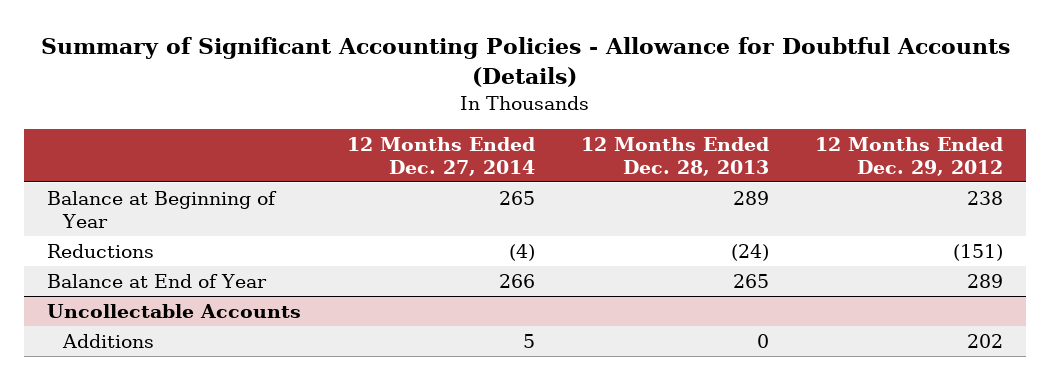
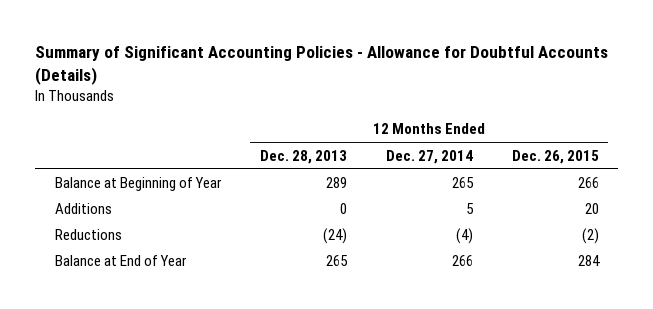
- | 12 Months Ended Dec. 27, 2014 | 12 Months Ended Dec. 28, 2013 | 12 Months Ended Dec. 29, 2012
+ | 12 Months Ended Dec. 28, 2013 | 12 Months Ended Dec. 27, 2014 | 12 Months Ended Dec. 26, 2015
+ Additions | 0 | 5 | 20
- Uncollectable Accounts
- Additions | 5 | 0 | 202

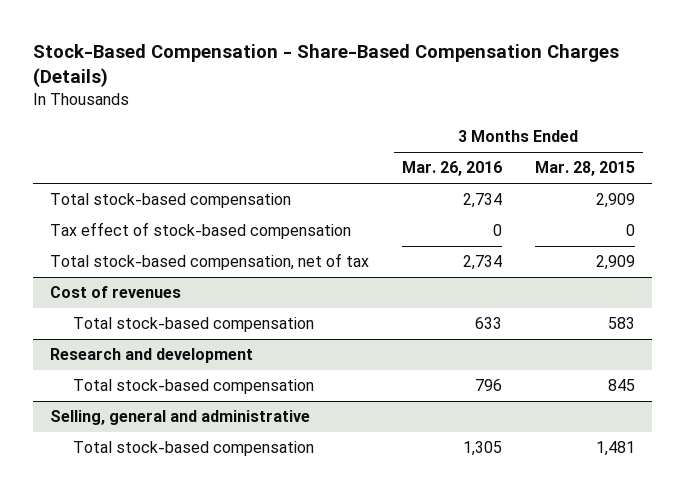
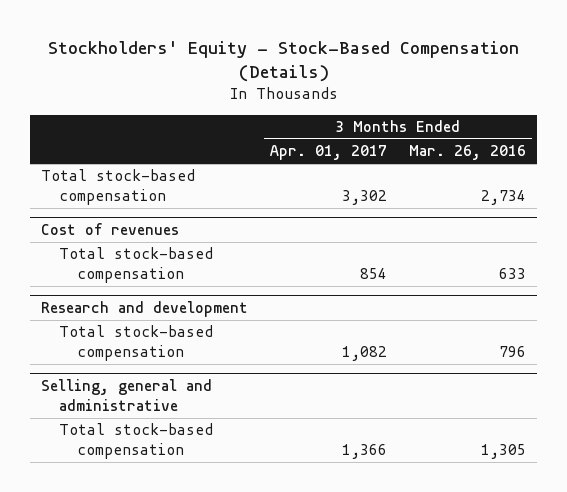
- Stock-Based Compensation - Share-Based Compensation Charges (Details)
+ Stockholders' Equity - Stock-Based Compensation (Details)
- | 3 Months Ended Mar. 26, 2016 | 3 Months Ended Mar. 28, 2015
+ | 3 Months Ended Apr. 01, 2017 | 3 Months Ended Mar. 26, 2016
- Tax effect of stock-based compensation | 0 | 0
- Total stock-based compensation, net of tax | 2,734 | 2,909

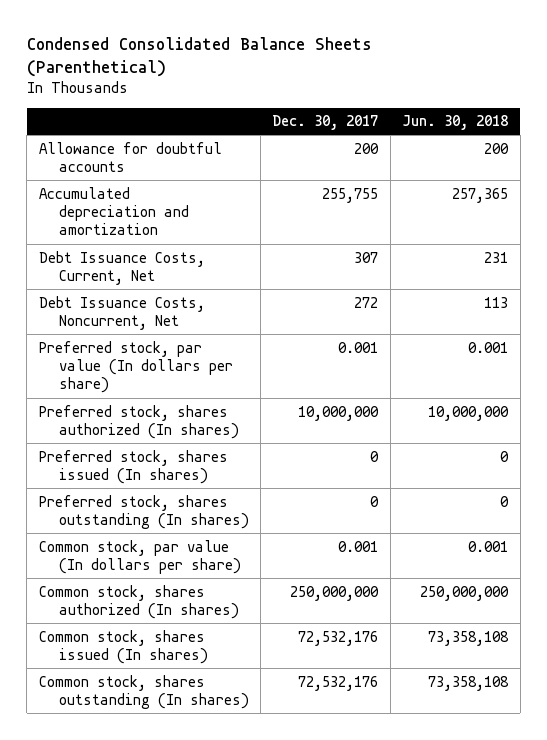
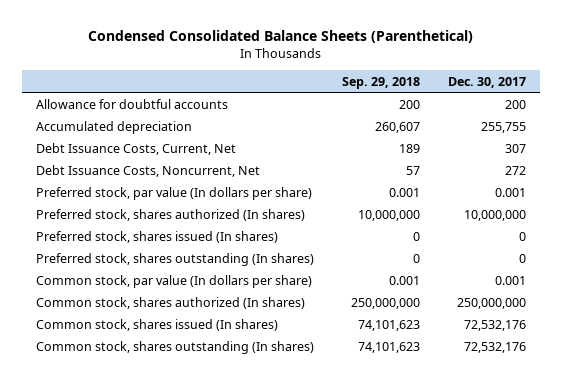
- | Dec. 30, 2017 | Jun. 30, 2018
+ | Sep. 29, 2018 | Dec. 30, 2017
- Accumulated depreciation and amortization | 255,755 | 257,365
+ Accumulated depreciation | 260,607 | 255,755

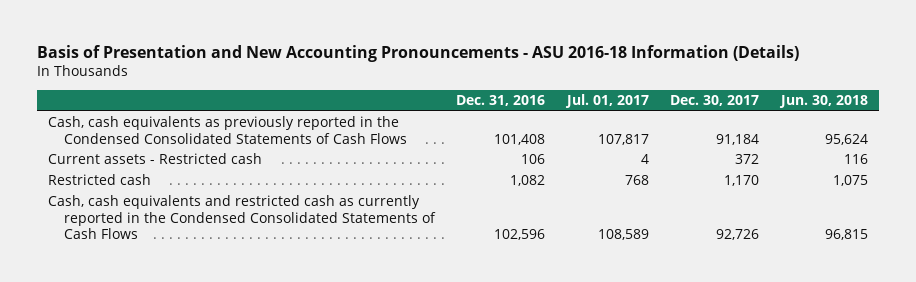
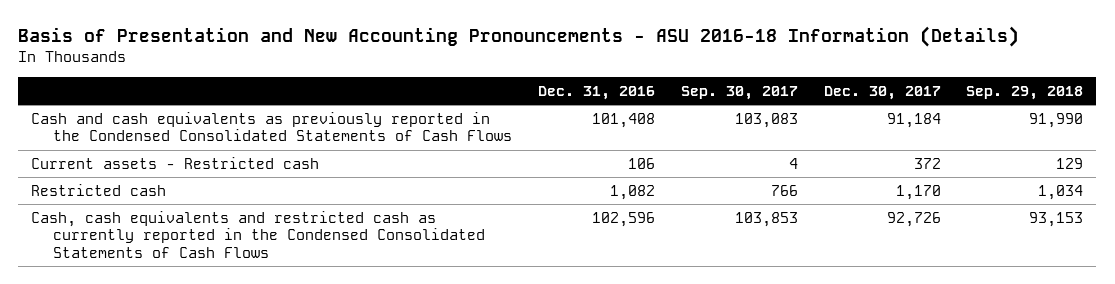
- | Dec. 31, 2016 | Jul. 01, 2017 | Dec. 30, 2017 | Jun. 30, 2018
+ | Dec. 31, 2016 | Sep. 30, 2017 | Dec. 30, 2017 | Sep. 29, 2018
- Cash, cash equivalents as previously reported in the Condensed Consolidated Statements of Cash Flows | 101,408 | 107,817 | 91,184 | 95,624
+ Cash and cash equivalents as previously reported in the Condensed Consolidated Statements of Cash Flows | 101,408 | 103,083 | 91,184 | 91,990

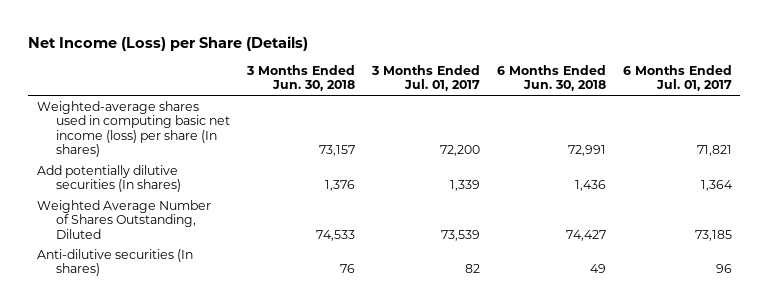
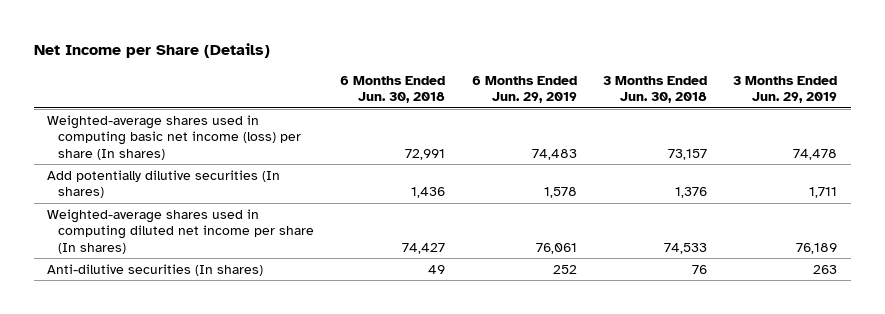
- Net Income (Loss) per Share (Details)
+ Net Income per Share (Details)
- | 3 Months Ended Jun. 30, 2018 | 3 Months Ended Jul. 01, 2017 | 6 Months Ended Jun. 30, 2018 | 6 Months Ended Jul. 01, 2017
+ | 6 Months Ended Jun. 30, 2018 | 6 Months Ended Jun. 29, 2019 | 3 Months Ended Jun. 30, 2018 | 3 Months Ended Jun. 29, 2019
- Weighted Average Number of Shares Outstanding, Diluted | 74,533 | 73,539 | 74,427 | 73,185
+ Weighted-average shares used in computing diluted net income per share (In shares) | 74,427 | 76,061 | 74,533 | 76,189

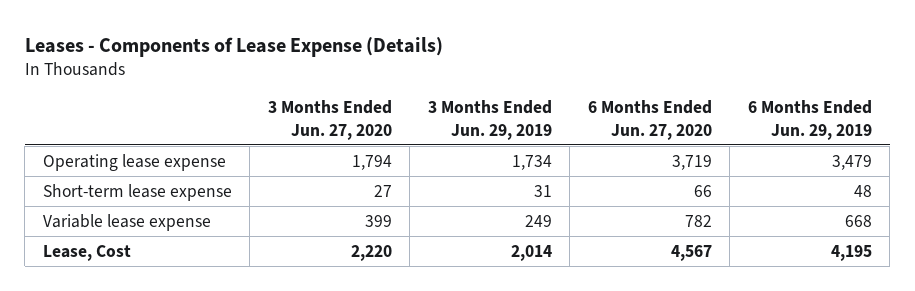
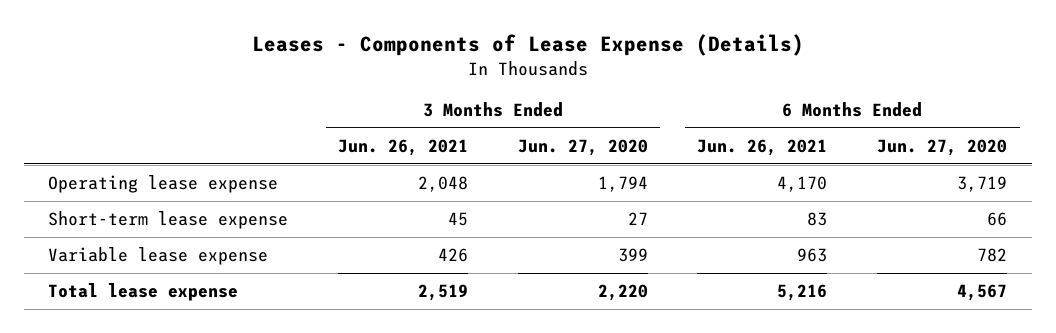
- | 3 Months Ended Jun. 27, 2020 | 3 Months Ended Jun. 29, 2019 | 6 Months Ended Jun. 27, 2020 | 6 Months Ended Jun. 29, 2019
+ | 3 Months Ended Jun. 26, 2021 | 3 Months Ended Jun. 27, 2020 | 6 Months Ended Jun. 26, 2021 | 6 Months Ended Jun. 27, 2020
- Lease, Cost | 2,220 | 2,014 | 4,567 | 4,195
+ Total lease expense | 2,519 | 2,220 | 5,216 | 4,567

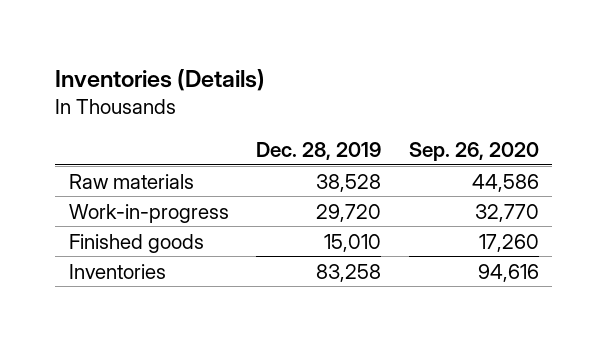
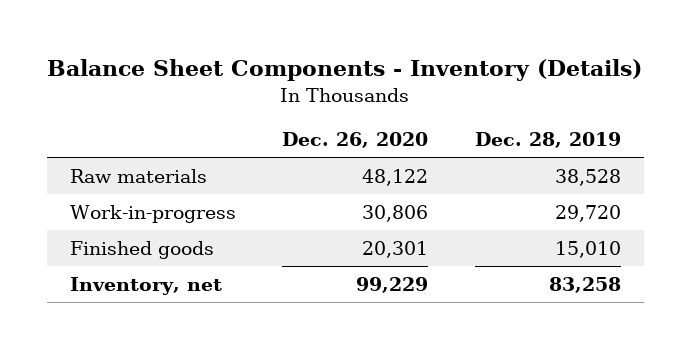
- Inventories (Details)
+ Balance Sheet Components - Inventory (Details)
- | Dec. 28, 2019 | Sep. 26, 2020
+ | Dec. 26, 2020 | Dec. 28, 2019
- Inventories | 83,258 | 94,616
+ Inventory, net | 99,229 | 83,258

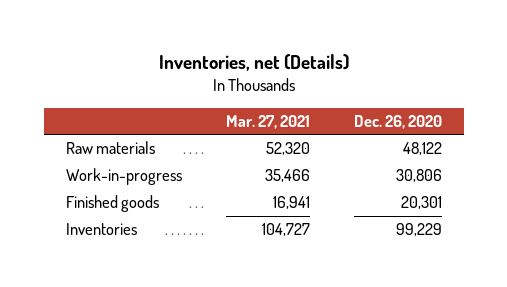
- Balance Sheet Components - Inventory (Details)
+ Inventories, net (Details)
- | Dec. 26, 2020 | Dec. 28, 2019
+ | Mar. 27, 2021 | Dec. 26, 2020
- Inventory, net | 99,229 | 83,258
+ Inventories | 104,727 | 99,229

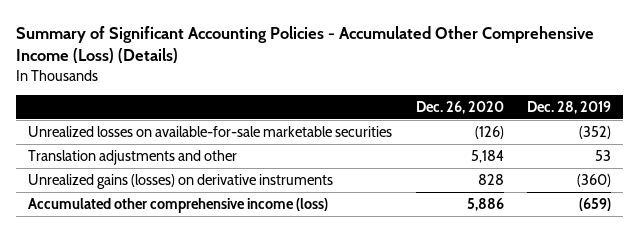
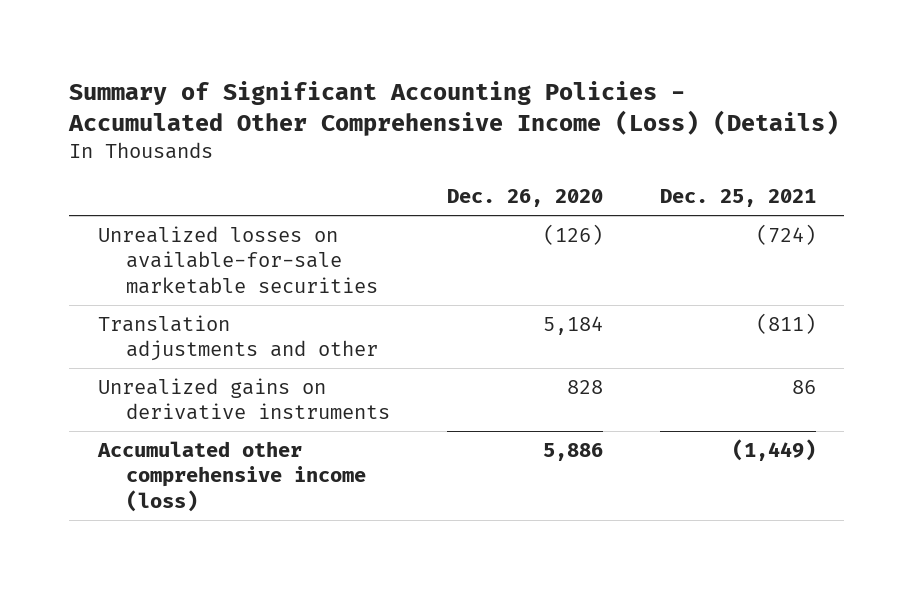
- | Dec. 26, 2020 | Dec. 28, 2019
+ | Dec. 26, 2020 | Dec. 25, 2021
- Unrealized gains (losses) on derivative instruments | 828 | (360)
+ Unrealized gains on derivative instruments | 828 | 86

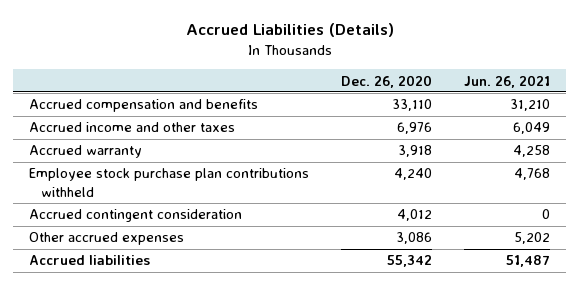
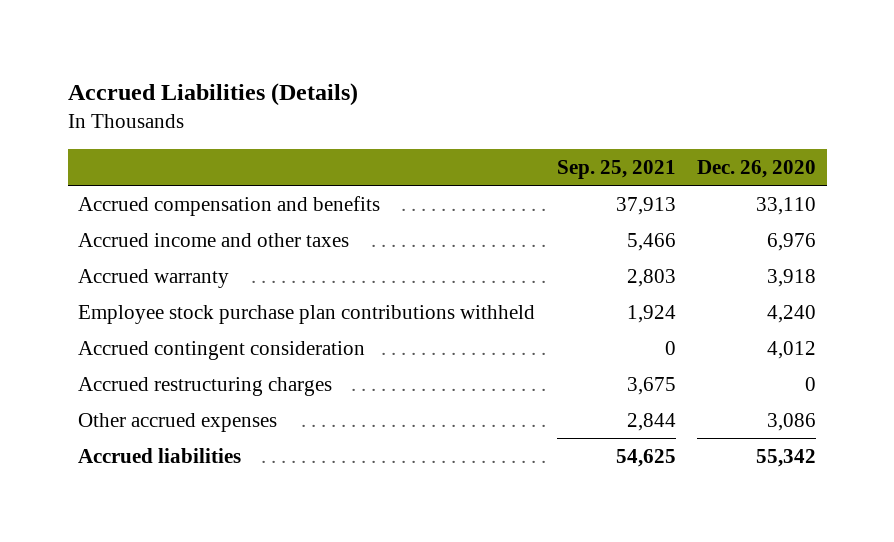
- | Dec. 26, 2020 | Jun. 26, 2021
+ | Sep. 25, 2021 | Dec. 26, 2020
+ Accrued restructuring charges | 3,675 | 0

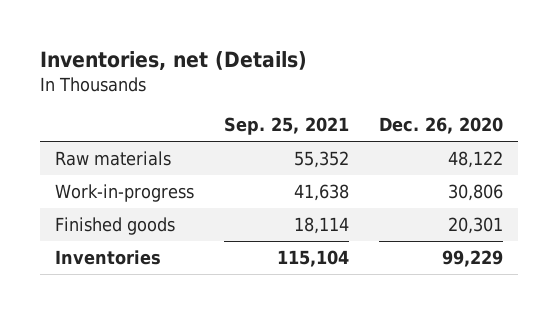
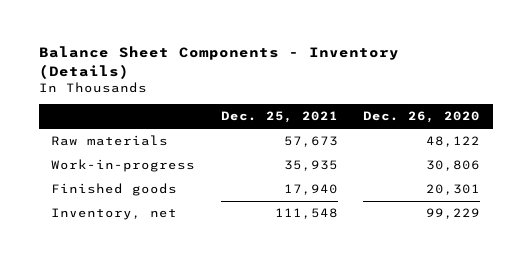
- Inventories, net (Details)
+ Balance Sheet Components - Inventory (Details)
- | Sep. 25, 2021 | Dec. 26, 2020
+ | Dec. 25, 2021 | Dec. 26, 2020
- Inventories | 115,104 | 99,229
+ Inventory, net | 111,548 | 99,229

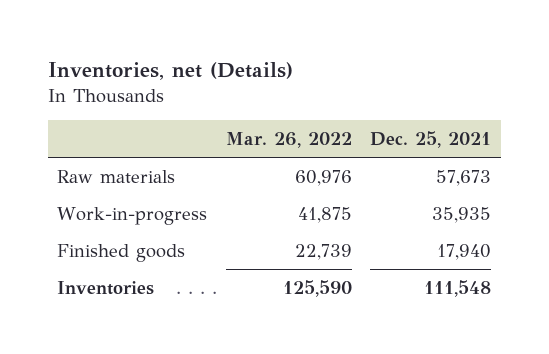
- Balance Sheet Components - Inventory (Details)
+ Inventories, net (Details)
- | Dec. 25, 2021 | Dec. 26, 2020
+ | Mar. 26, 2022 | Dec. 25, 2021
- Inventory, net | 111,548 | 99,229
+ Inventories | 125,590 | 111,548

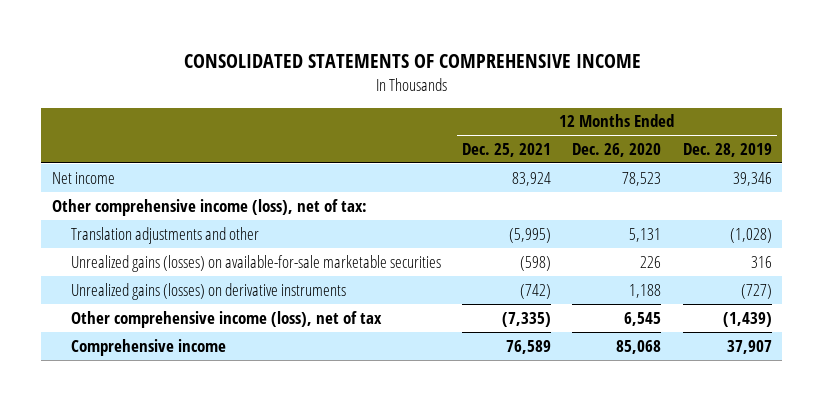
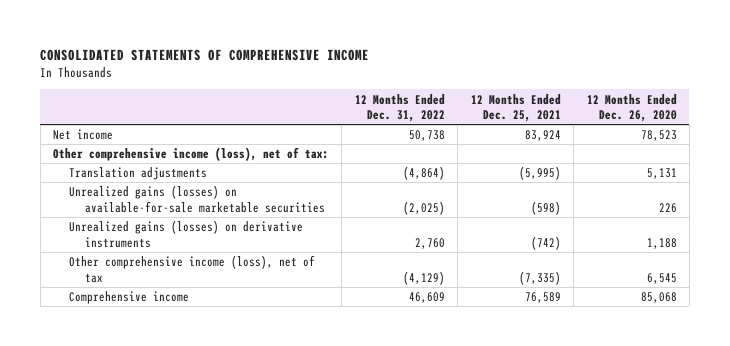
- | 12 Months Ended Dec. 25, 2021 | 12 Months Ended Dec. 26, 2020 | 12 Months Ended Dec. 28, 2019
+ | 12 Months Ended Dec. 31, 2022 | 12 Months Ended Dec. 25, 2021 | 12 Months Ended Dec. 26, 2020
- Translation adjustments and other | (5,995) | 5,131 | (1,028)
+ Translation adjustments | (4,864) | (5,995) | 5,131

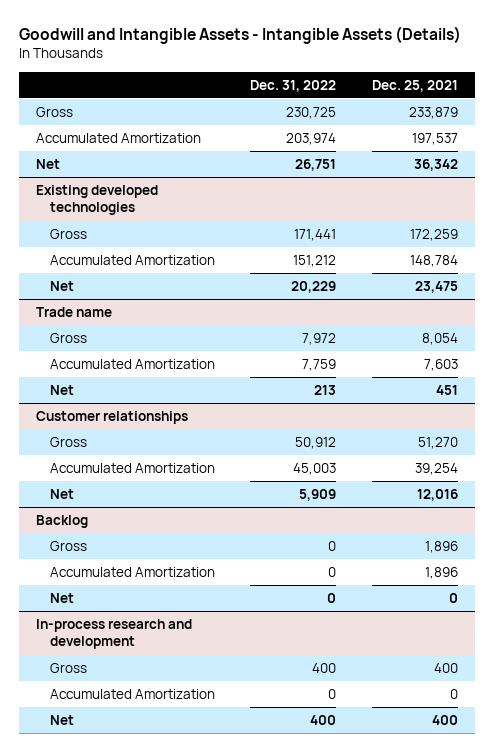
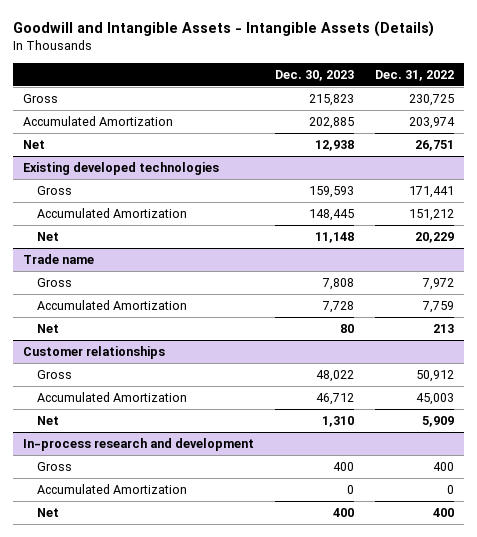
- | Dec. 31, 2022 | Dec. 25, 2021
+ | Dec. 30, 2023 | Dec. 31, 2022
- Backlog
- Gross | 0 | 1,896
- Accumulated Amortization | 0 | 1,896
- Net | 0 | 0

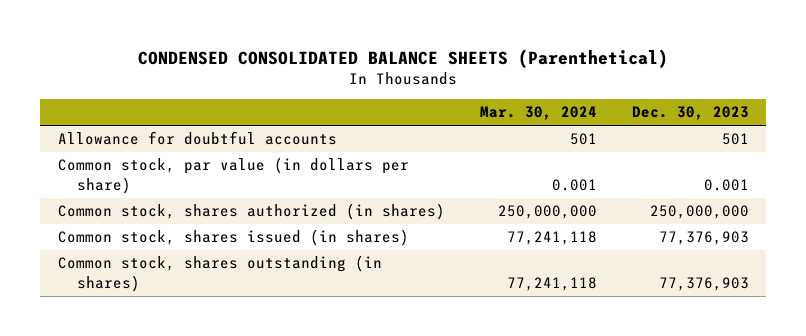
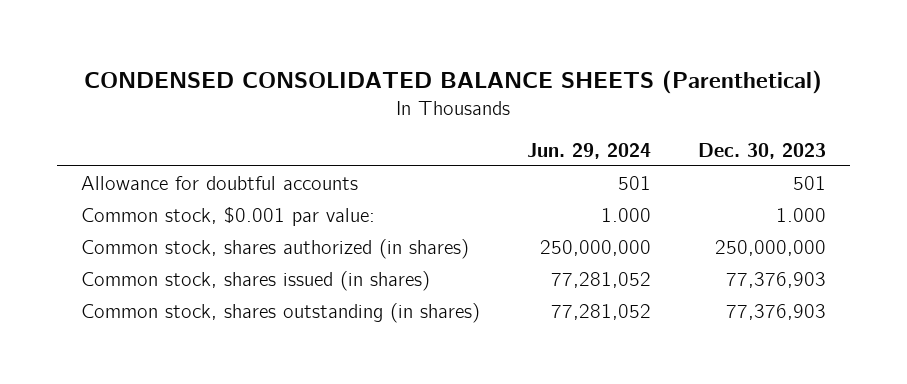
- | Mar. 30, 2024 | Dec. 30, 2023
+ | Jun. 29, 2024 | Dec. 30, 2023
- Common stock, par value (in dollars per share) | 0.001 | 0.001
+ Common stock, $0.001 par value: | 1.000 | 1.000

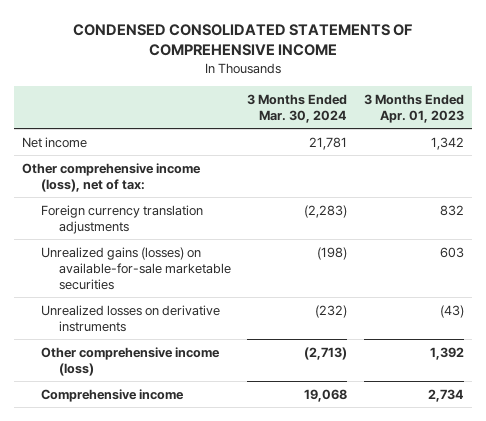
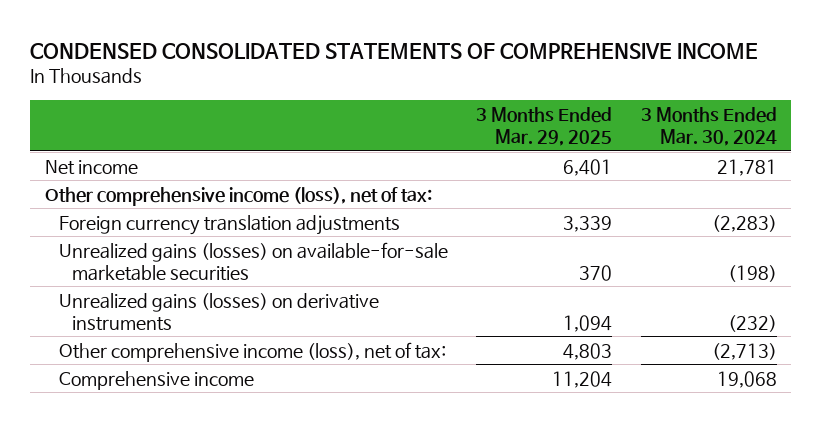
- | 3 Months Ended Mar. 30, 2024 | 3 Months Ended Apr. 01, 2023
+ | 3 Months Ended Mar. 29, 2025 | 3 Months Ended Mar. 30, 2024
- Unrealized losses on derivative instruments | (232) | (43)
- Other comprehensive income (loss) | (2,713) | 1,392
+ Unrealized gains (losses) on derivative instruments | 1,094 | (232)
+ Other comprehensive income (loss), net of tax: | 4,803 | (2,713)

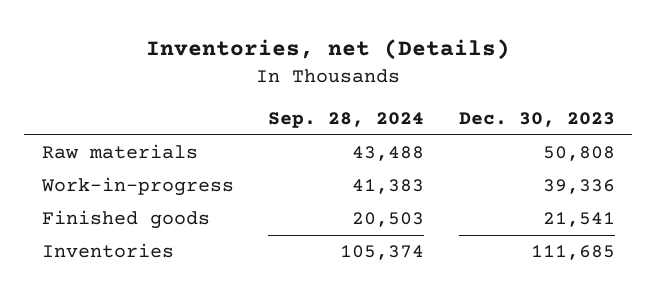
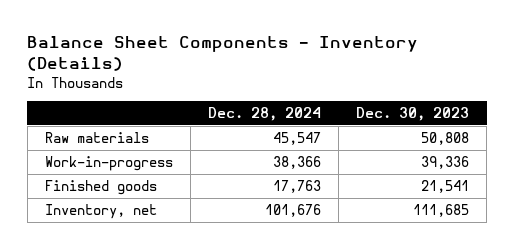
- Inventories, net (Details)
+ Balance Sheet Components - Inventory (Details)
- | Sep. 28, 2024 | Dec. 30, 2023
+ | Dec. 28, 2024 | Dec. 30, 2023
- Inventories | 105,374 | 111,685
+ Inventory, net | 101,676 | 111,685

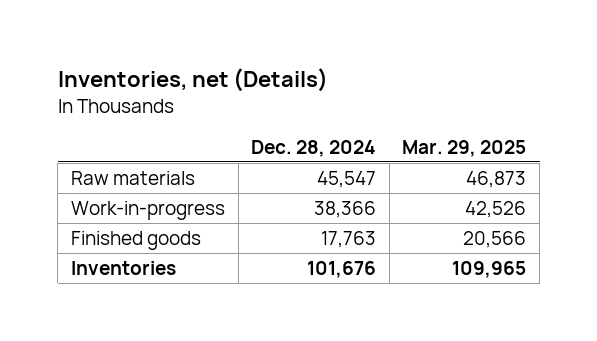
- Balance Sheet Components - Inventory (Details)
+ Inventories, net (Details)
- | Dec. 28, 2024 | Dec. 30, 2023
+ | Dec. 28, 2024 | Mar. 29, 2025
- Inventory, net | 101,676 | 111,685
+ Inventories | 101,676 | 109,965

